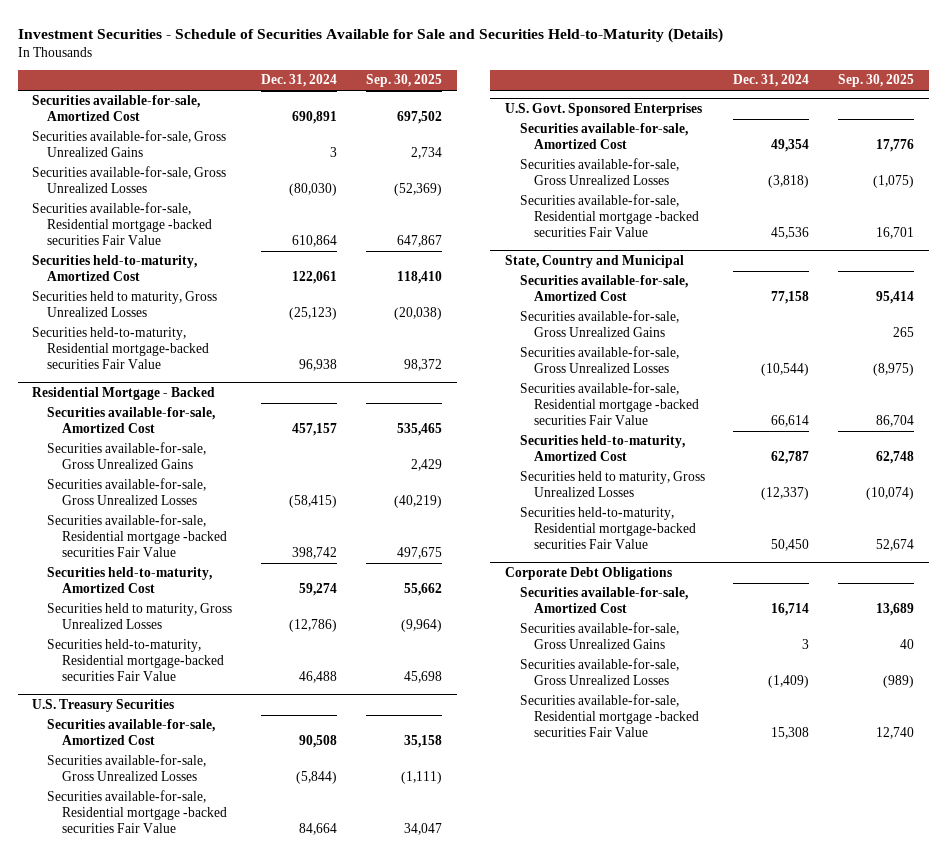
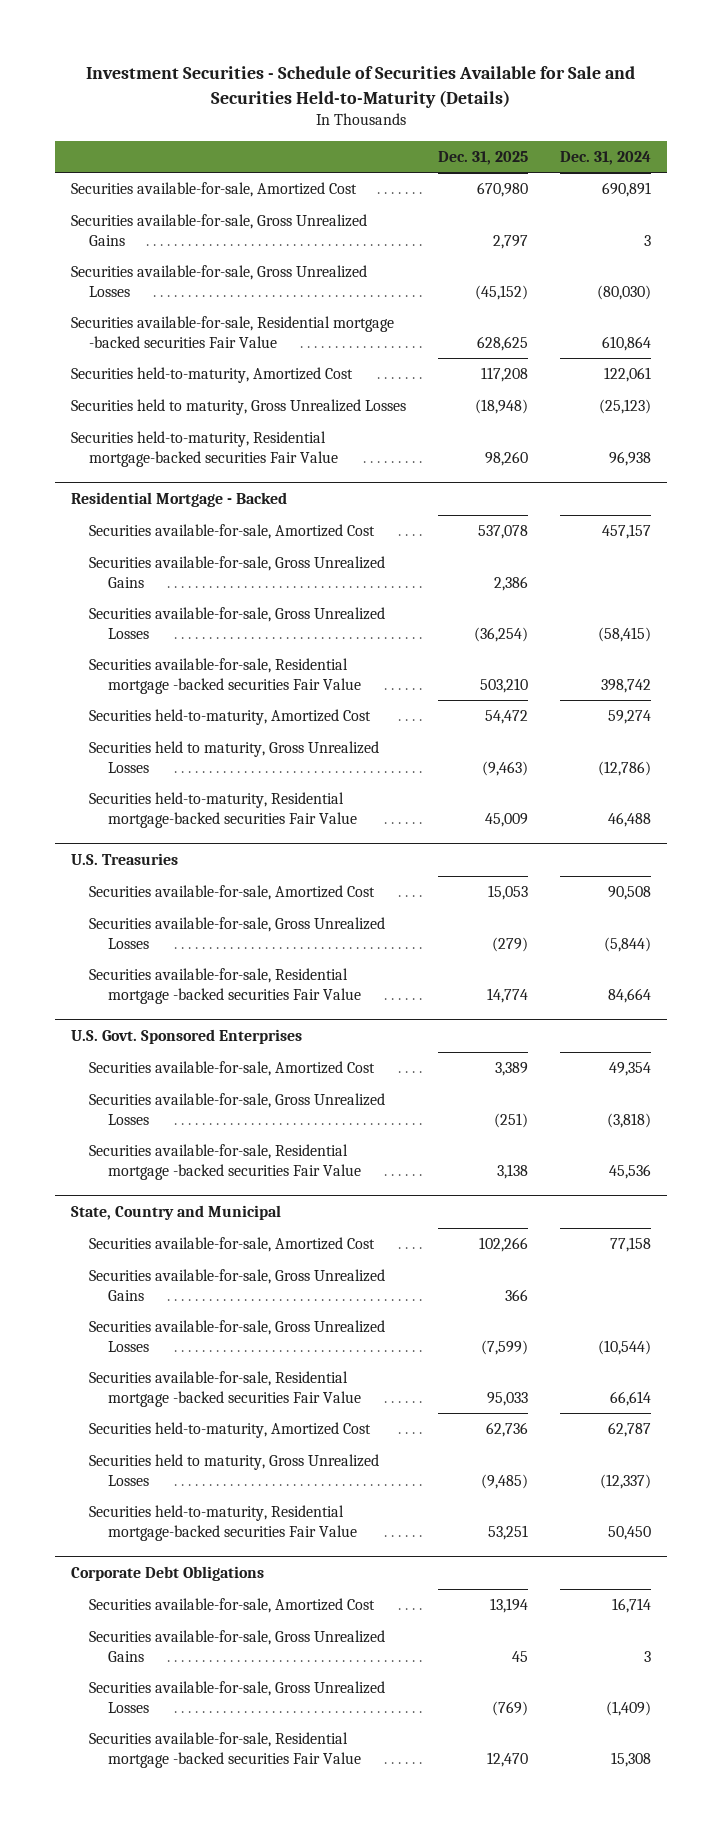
- | Dec. 31, 2024 | Sep. 30, 2025
+ | Dec. 31, 2025 | Dec. 31, 2024
- U.S. Treasury Securities
+ U.S. Treasuries

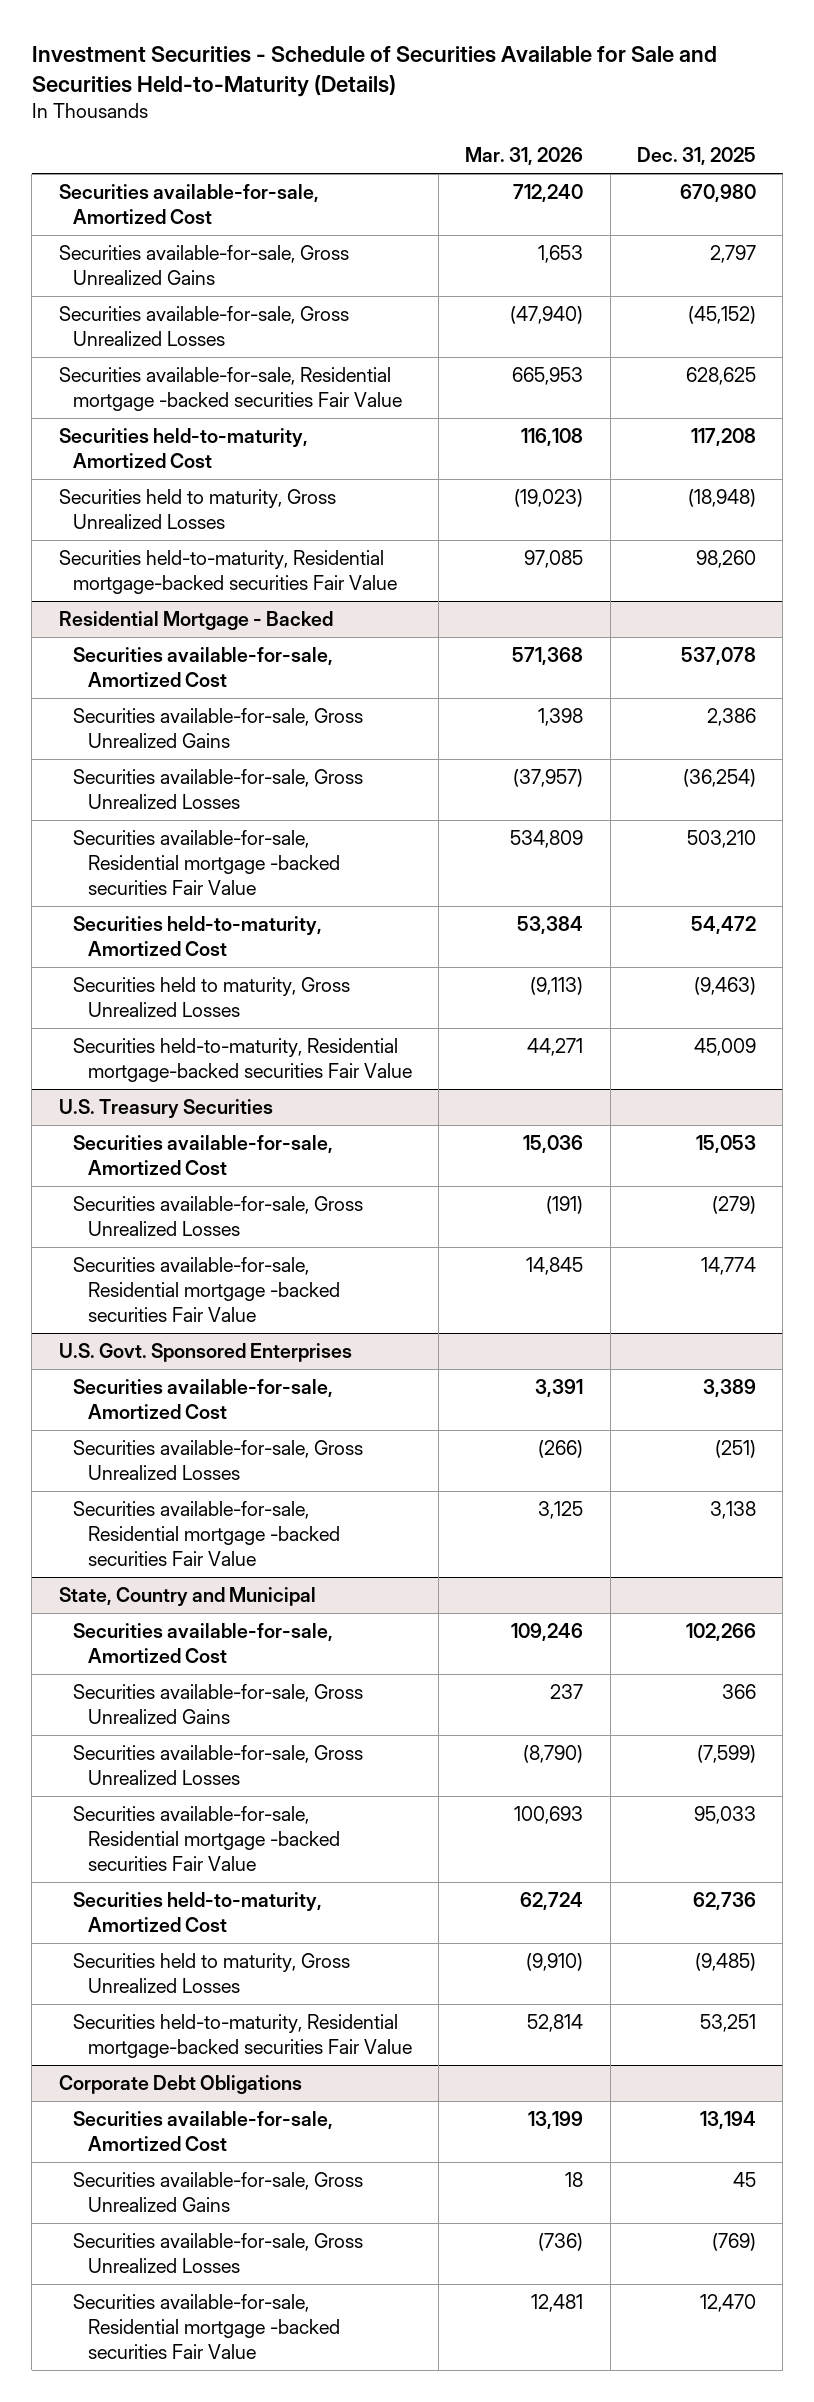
- | Dec. 31, 2025 | Dec. 31, 2024
+ | Mar. 31, 2026 | Dec. 31, 2025
- U.S. Treasuries
+ U.S. Treasury Securities

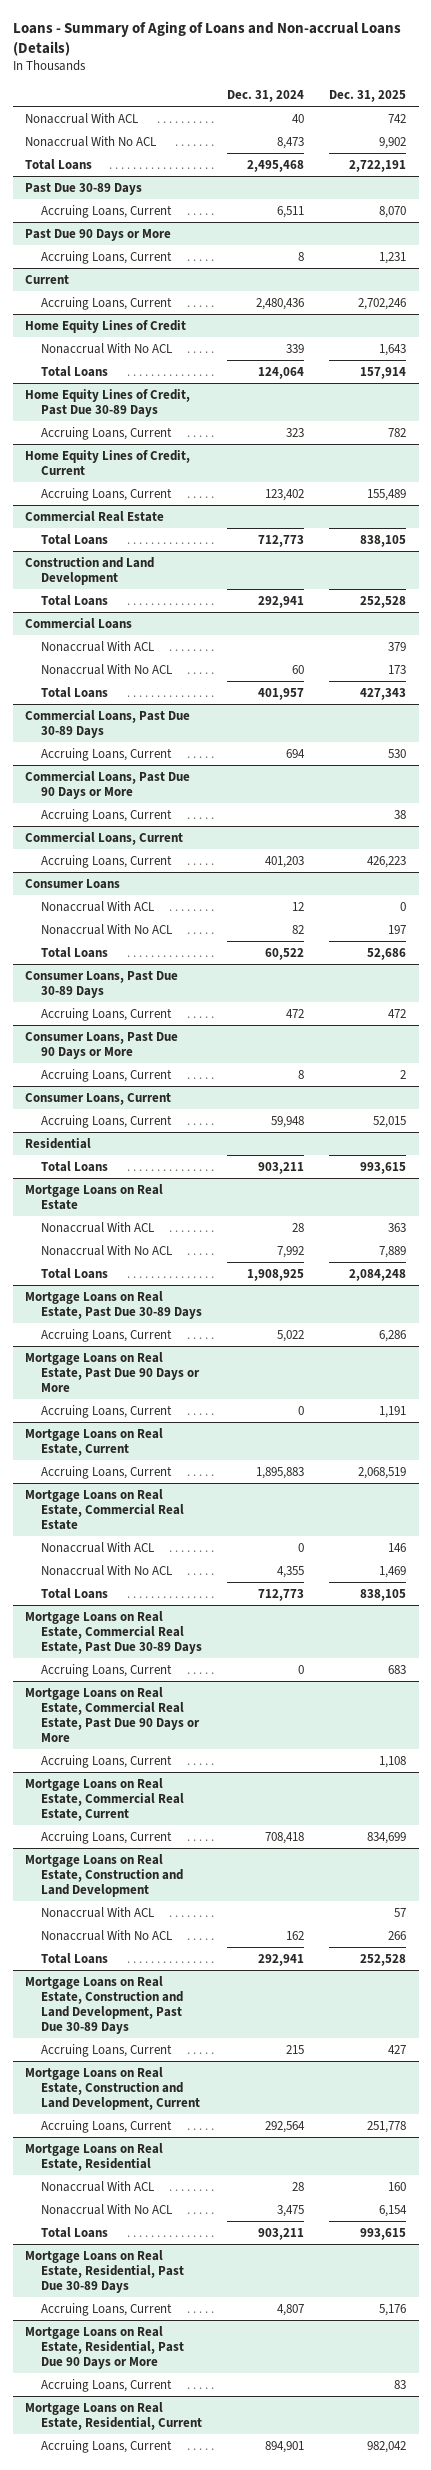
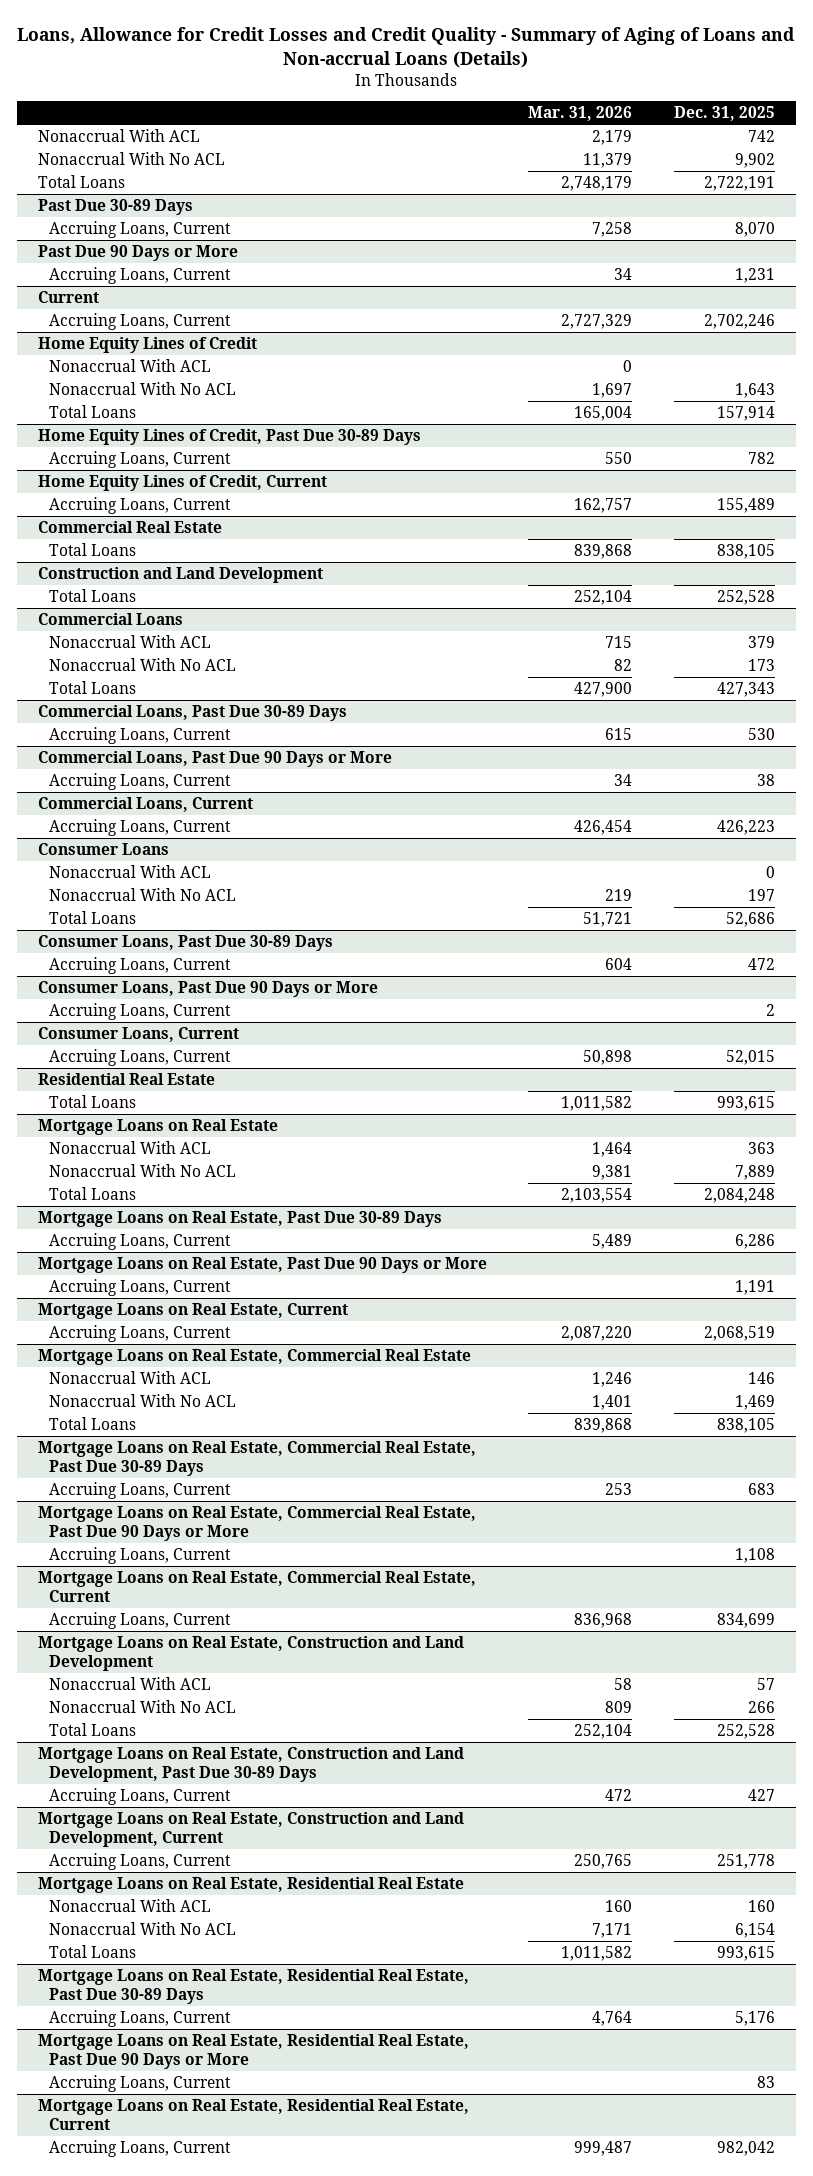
- Loans - Summary of Aging of Loans and Non-accrual Loans (Details)
+ Loans, Allowance for Credit Losses and Credit Quality - Summary of Aging of Loans and Non-accrual Loans (Details)
- | Dec. 31, 2024 | Dec. 31, 2025
+ | Mar. 31, 2026 | Dec. 31, 2025
@ Home Equity Lines of Credit
+ Nonaccrual With ACL | 0 |
- Residential
+ Residential Real Estate
- Mortgage Loans on Real Estate, Residential
+ Mortgage Loans on Real Estate, Residential Real Estate
- Mortgage Loans on Real Estate, Residential, Past Due 30-89 Days
+ Mortgage Loans on Real Estate, Residential Real Estate, Past Due 30-89 Days
- Mortgage Loans on Real Estate, Residential, Past Due 90 Days or More
+ Mortgage Loans on Real Estate, Residential Real Estate, Past Due 90 Days or More
- Mortgage Loans on Real Estate, Residential, Current
+ Mortgage Loans on Real Estate, Residential Real Estate, Current

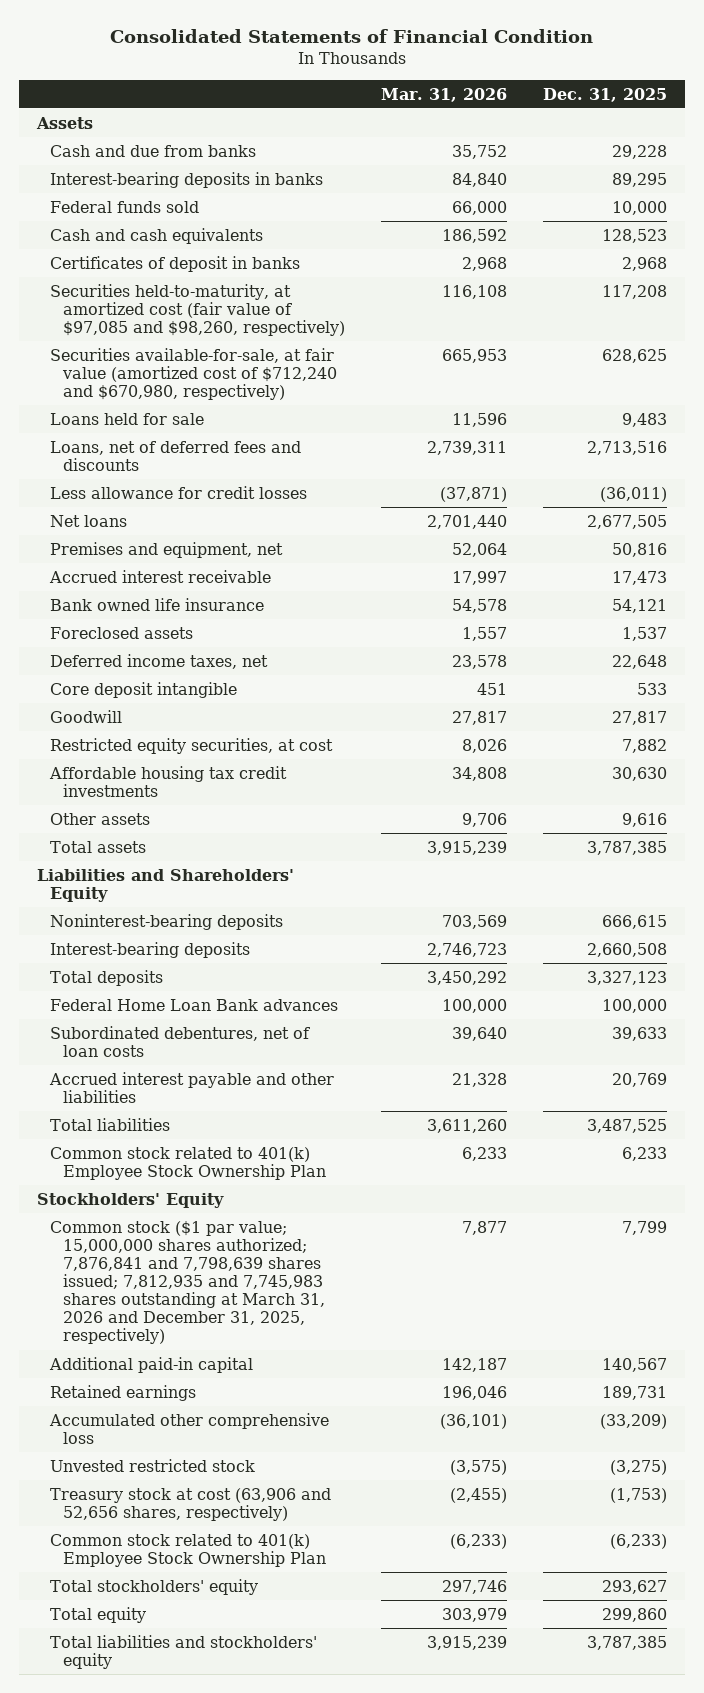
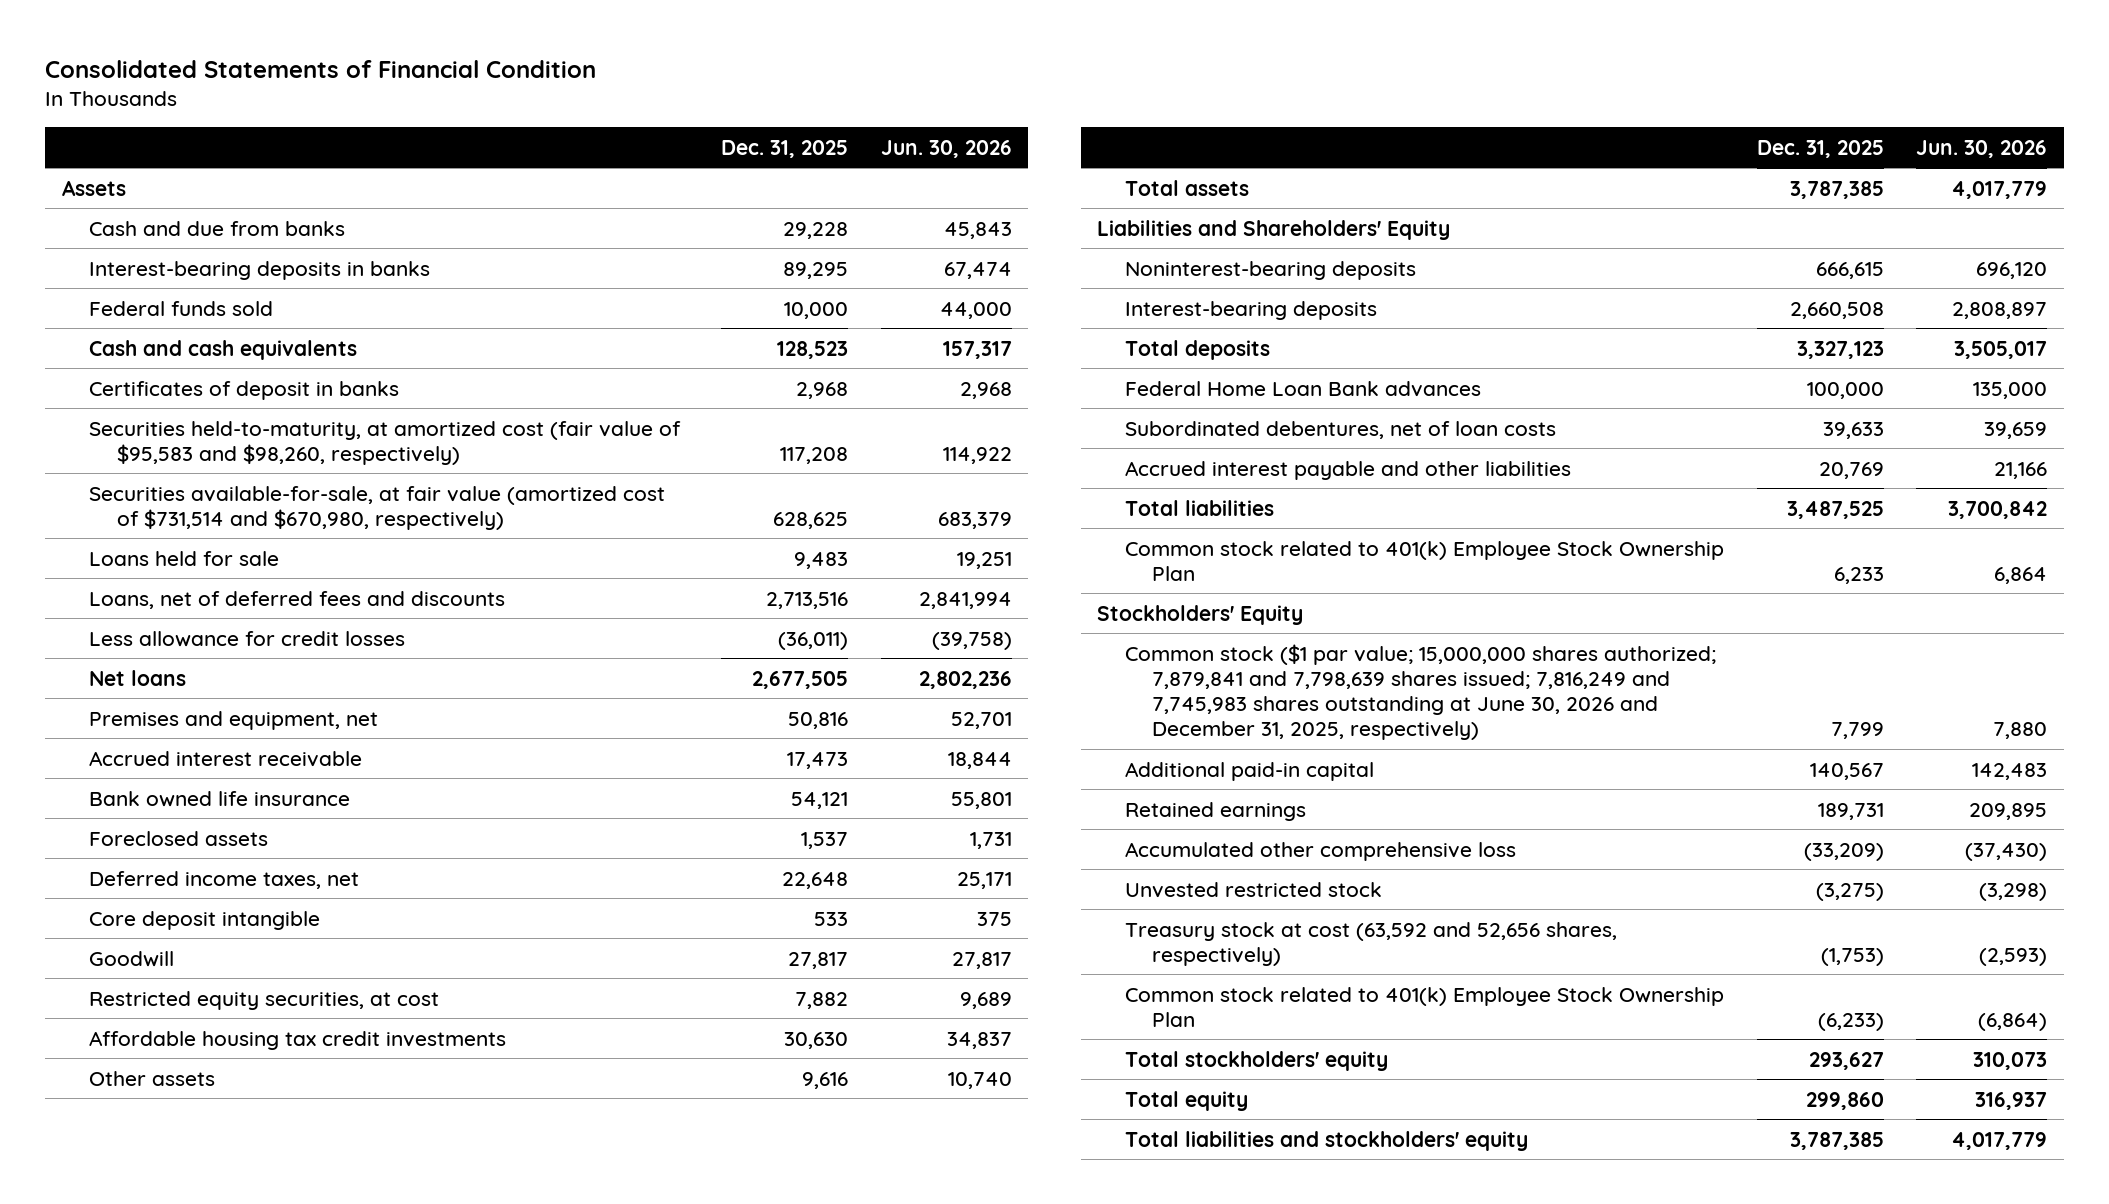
- | Mar. 31, 2026 | Dec. 31, 2025
+ | Dec. 31, 2025 | Jun. 30, 2026
- Securities held-to-maturity, at amortized cost (fair value of $97,085 and $98,260, respectively) | 116,108 | 117,208
- Securities available-for-sale, at fair value (amortized cost of $712,240 and $670,980, respectively) | 665,953 | 628,625
+ Securities held-to-maturity, at amortized cost (fair value of $95,583 and $98,260, respectively) | 117,208 | 114,922
+ Securities available-for-sale, at fair value (amortized cost of $731,514 and $670,980, respectively) | 628,625 | 683,379
- Common stock ($1 par value; 15,000,000 shares authorized; 7,876,841 and 7,798,639 shares issued; 7,812,935 and 7,745,983 shares outstanding at March 31, 2026 and December 31, 2025, respectively) | 7,877 | 7,799
+ Common stock ($1 par value; 15,000,000 shares authorized; 7,879,841 and 7,798,639 shares issued; 7,816,249 and 7,745,983 shares outstanding at June 30, 2026 and December 31, 2025, respectively) | 7,799 | 7,880
- Treasury stock at cost (63,906 and 52,656 shares, respectively) | (2,455) | (1,753)
+ Treasury stock at cost (63,592 and 52,656 shares, respectively) | (1,753) | (2,593)

